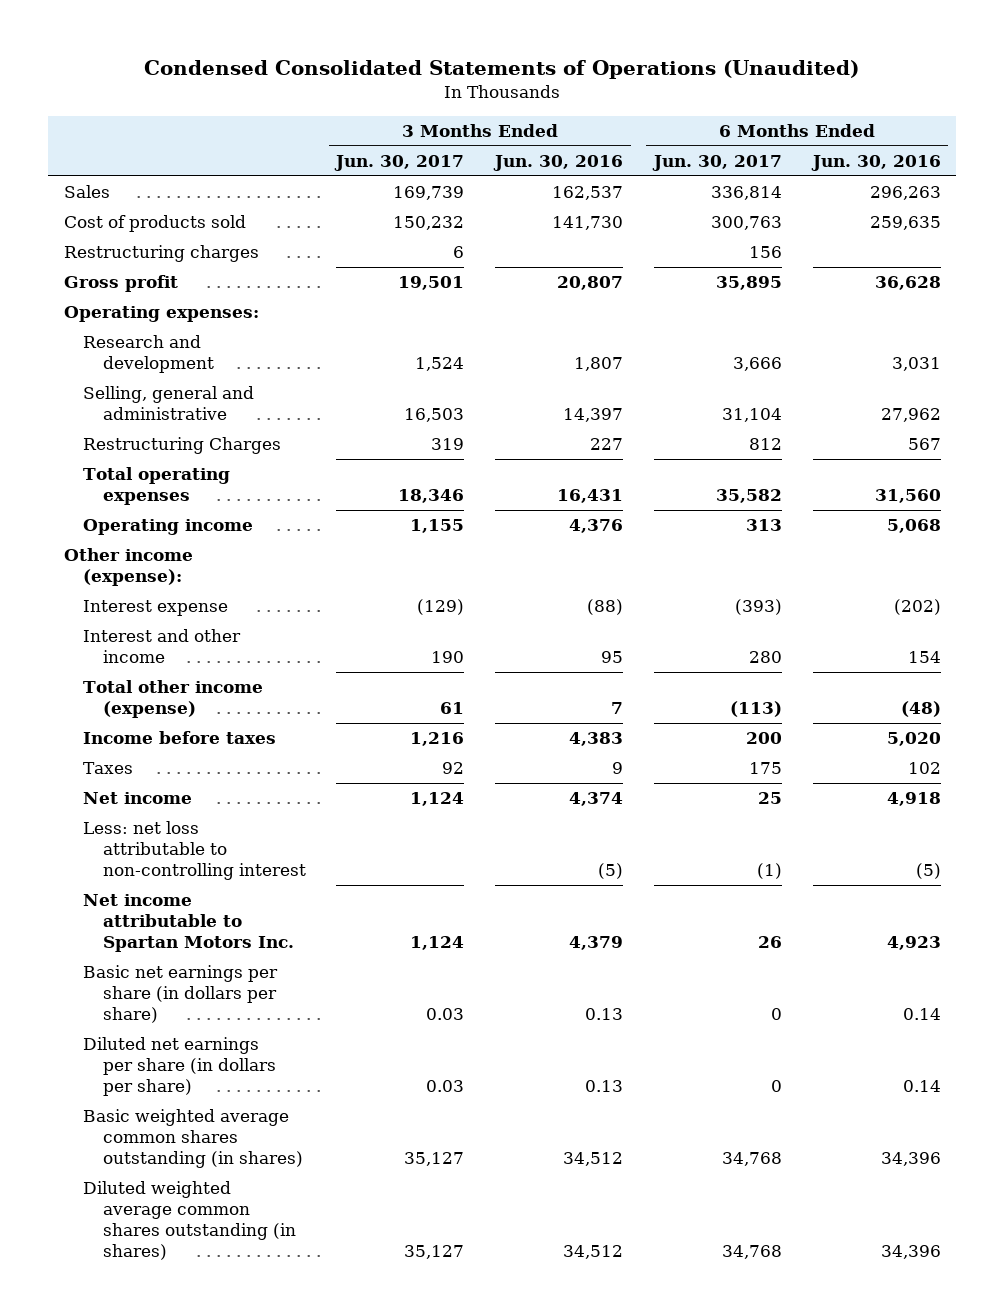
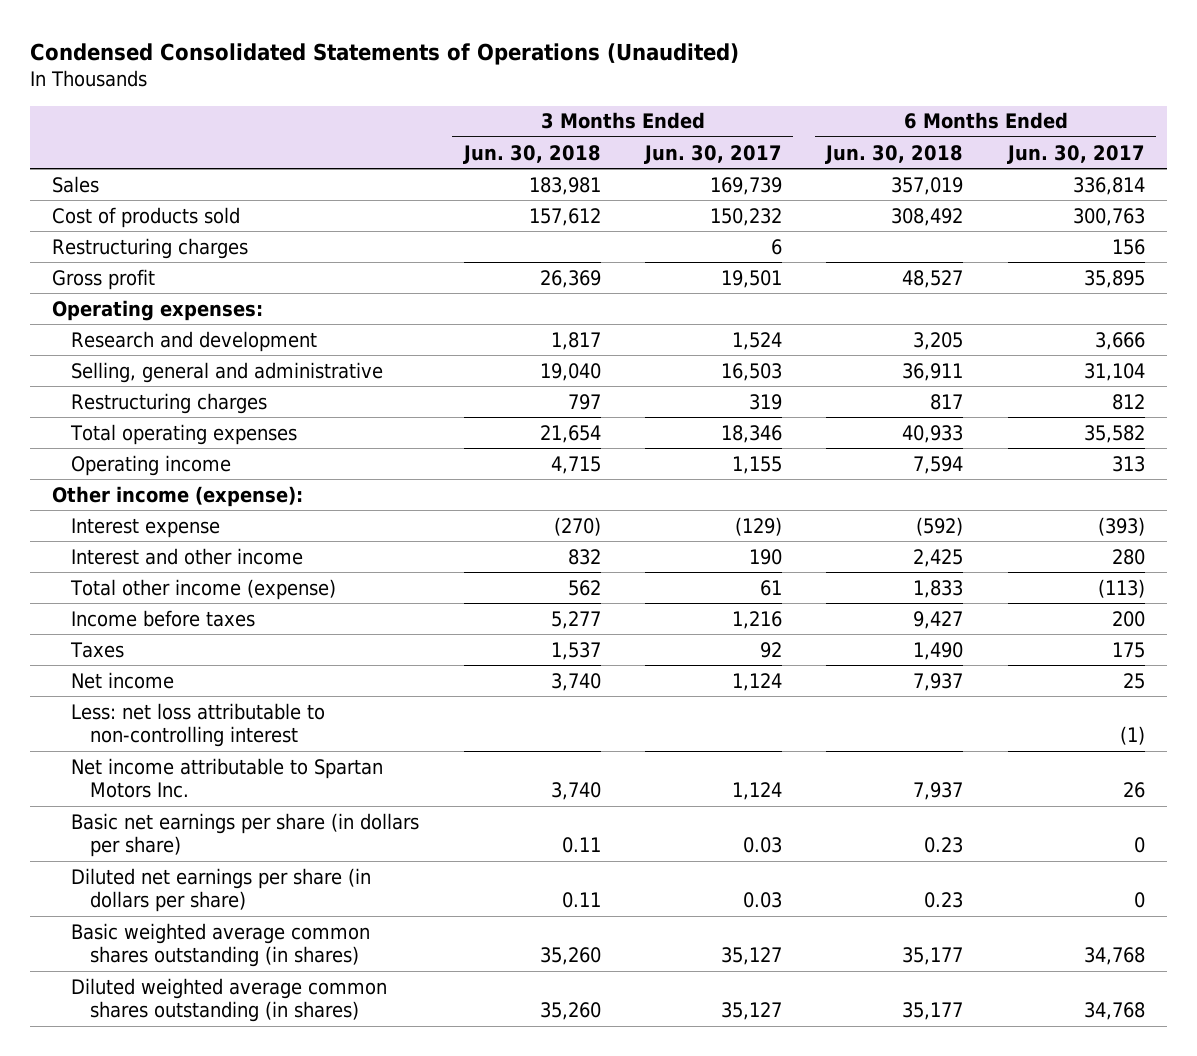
- | 3 Months Ended Jun. 30, 2017 | 3 Months Ended Jun. 30, 2016 | 6 Months Ended Jun. 30, 2017 | 6 Months Ended Jun. 30, 2016
+ | 3 Months Ended Jun. 30, 2018 | 3 Months Ended Jun. 30, 2017 | 6 Months Ended Jun. 30, 2018 | 6 Months Ended Jun. 30, 2017
- Restructuring Charges | 319 | 227 | 812 | 567
+ Restructuring charges | 797 | 319 | 817 | 812

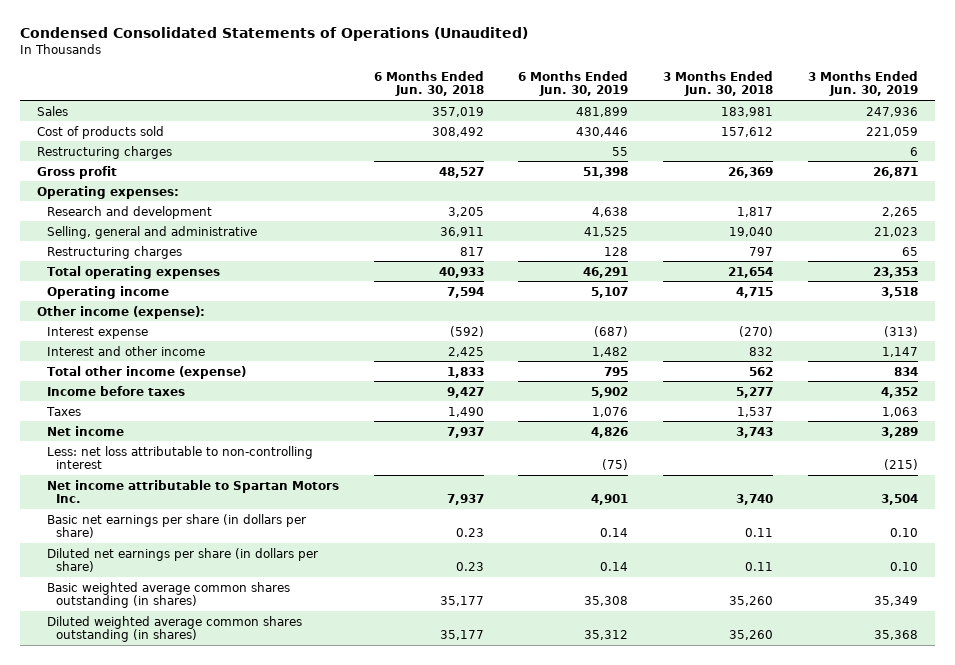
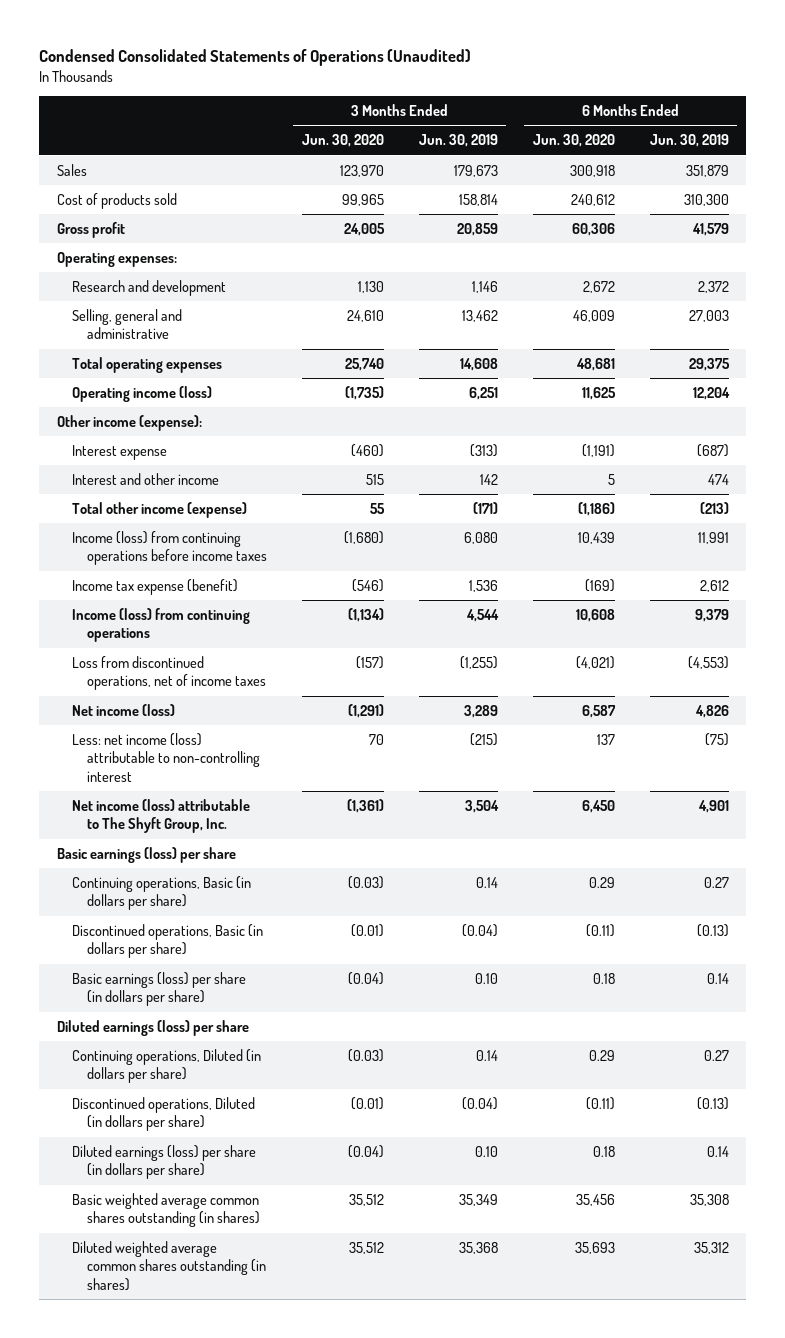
- | 6 Months Ended Jun. 30, 2018 | 6 Months Ended Jun. 30, 2019 | 3 Months Ended Jun. 30, 2018 | 3 Months Ended Jun. 30, 2019
+ | 3 Months Ended Jun. 30, 2020 | 3 Months Ended Jun. 30, 2019 | 6 Months Ended Jun. 30, 2020 | 6 Months Ended Jun. 30, 2019
- Sales | 357,019 | 481,899 | 183,981 | 247,936
- Cost of products sold | 308,492 | 430,446 | 157,612 | 221,059
- Restructuring charges | | 55 | | 6
- Gross profit | 48,527 | 51,398 | 26,369 | 26,871
+ Sales | 123,970 | 179,673 | 300,918 | 351,879
+ Cost of products sold | 99,965 | 158,814 | 240,612 | 310,300
+ Gross profit | 24,005 | 20,859 | 60,306 | 41,579
- Research and development | 3,205 | 4,638 | 1,817 | 2,265
- Selling, general and administrative | 36,911 | 41,525 | 19,040 | 21,023
- Restructuring charges | 817 | 128 | 797 | 65
- Total operating expenses | 40,933 | 46,291 | 21,654 | 23,353
- Operating income | 7,594 | 5,107 | 4,715 | 3,518
+ Research and development | 1,130 | 1,146 | 2,672 | 2,372
+ Selling, general and administrative | 24,610 | 13,462 | 46,009 | 27,003
+ Total operating expenses | 25,740 | 14,608 | 48,681 | 29,375
+ Operating income (loss) | (1,735) | 6,251 | 11,625 | 12,204
- Interest and other income | 2,425 | 1,482 | 832 | 1,147
- Total other income (expense) | 1,833 | 795 | 562 | 834
- Income before taxes | 9,427 | 5,902 | 5,277 | 4,352
- Taxes | 1,490 | 1,076 | 1,537 | 1,063
- Net income | 7,937 | 4,826 | 3,743 | 3,289
- Less: net loss attributable to non-controlling interest | | (75) | | (215)
- Net income attributable to Spartan Motors Inc. | 7,937 | 4,901 | 3,740 | 3,504
- Basic net earnings per share (in dollars per share) | 0.23 | 0.14 | 0.11 | 0.10
- Diluted net earnings per share (in dollars per share) | 0.23 | 0.14 | 0.11 | 0.10
+ Interest and other income | 515 | 142 | 5 | 474
+ Total other income (expense) | 55 | (171) | (1,186) | (213)
+ Income (loss) from continuing operations before income taxes | (1,680) | 6,080 | 10,439 | 11,991
+ Income tax expense (benefit) | (546) | 1,536 | (169) | 2,612
+ Income (loss) from continuing operations | (1,134) | 4,544 | 10,608 | 9,379
+ Loss from discontinued operations, net of income taxes | (157) | (1,255) | (4,021) | (4,553)
+ Net income (loss) | (1,291) | 3,289 | 6,587 | 4,826
+ Less: net income (loss) attributable to non-controlling interest | 70 | (215) | 137 | (75)
+ Net income (loss) attributable to The Shyft Group, Inc. | (1,361) | 3,504 | 6,450 | 4,901
+ Basic earnings (loss) per share
+ Continuing operations, Basic (in dollars per share) | (0.03) | 0.14 | 0.29 | 0.27
+ Discontinued operations, Basic (in dollars per share) | (0.01) | (0.04) | (0.11) | (0.13)
+ Basic earnings (loss) per share (in dollars per share) | (0.04) | 0.10 | 0.18 | 0.14
+ Diluted earnings (loss) per share
+ Continuing operations, Diluted (in dollars per share) | (0.03) | 0.14 | 0.29 | 0.27
+ Discontinued operations, Diluted (in dollars per share) | (0.01) | (0.04) | (0.11) | (0.13)
+ Diluted earnings (loss) per share (in dollars per share) | (0.04) | 0.10 | 0.18 | 0.14

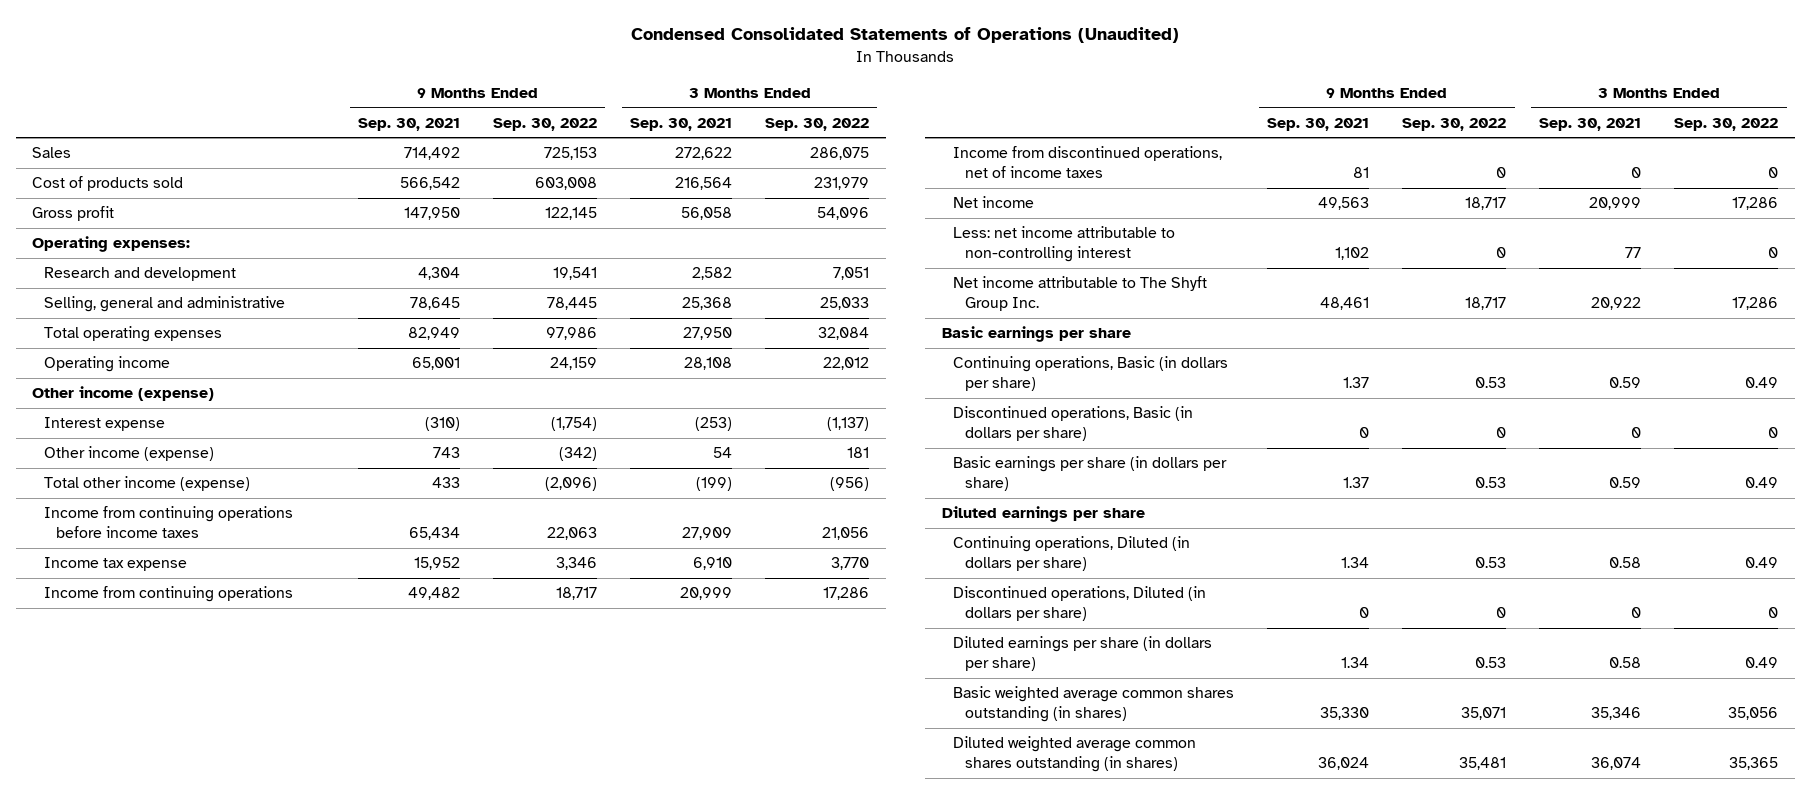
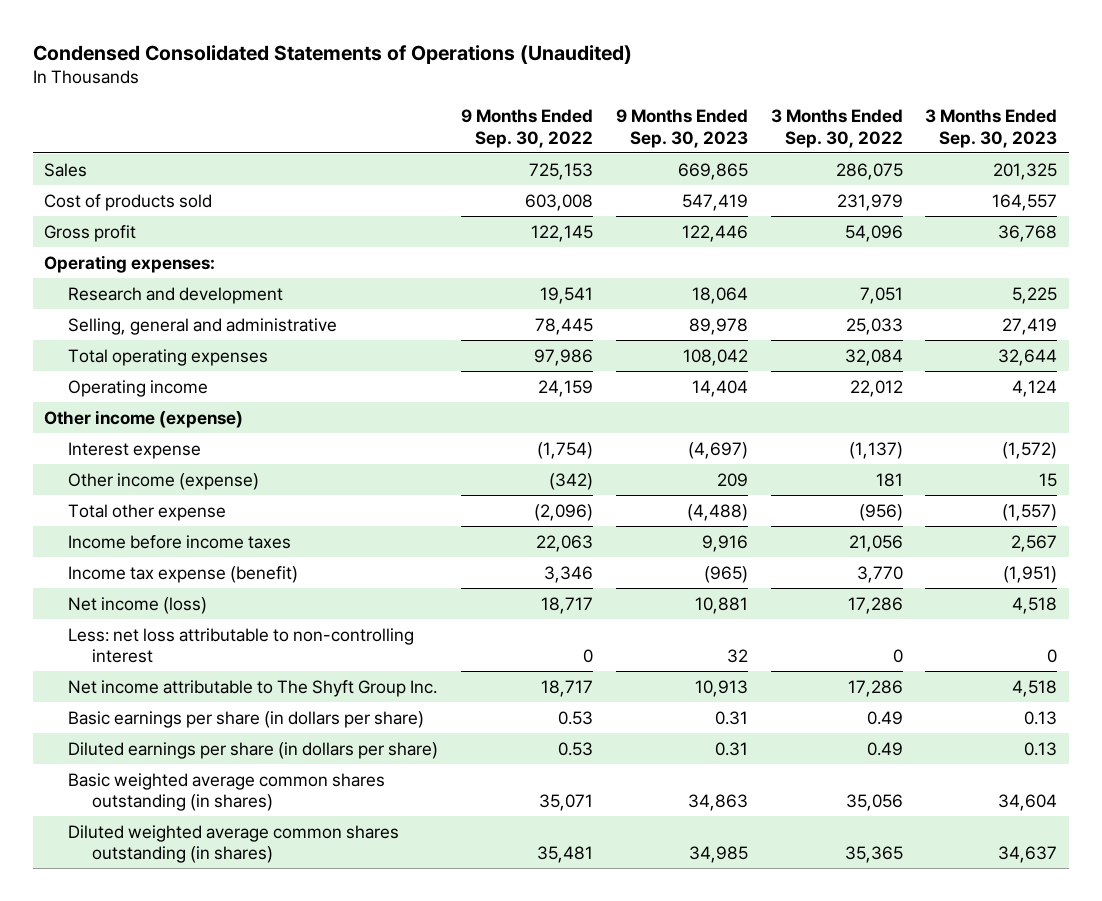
- | 9 Months Ended Sep. 30, 2021 | 9 Months Ended Sep. 30, 2022 | 3 Months Ended Sep. 30, 2021 | 3 Months Ended Sep. 30, 2022
+ | 9 Months Ended Sep. 30, 2022 | 9 Months Ended Sep. 30, 2023 | 3 Months Ended Sep. 30, 2022 | 3 Months Ended Sep. 30, 2023
- Total other income (expense) | 433 | (2,096) | (199) | (956)
- Income from continuing operations before income taxes | 65,434 | 22,063 | 27,909 | 21,056
- Income tax expense | 15,952 | 3,346 | 6,910 | 3,770
- Income from continuing operations | 49,482 | 18,717 | 20,999 | 17,286
- Income from discontinued operations, net of income taxes | 81 | 0 | 0 | 0
- Net income | 49,563 | 18,717 | 20,999 | 17,286
- Less: net income attributable to non-controlling interest | 1,102 | 0 | 77 | 0
+ Total other expense | (2,096) | (4,488) | (956) | (1,557)
+ Income before income taxes | 22,063 | 9,916 | 21,056 | 2,567
+ Income tax expense (benefit) | 3,346 | (965) | 3,770 | (1,951)
+ Net income (loss) | 18,717 | 10,881 | 17,286 | 4,518
+ Less: net loss attributable to non-controlling interest | 0 | 32 | 0 | 0
- Basic earnings per share
- Continuing operations, Basic (in dollars per share) | 1.37 | 0.53 | 0.59 | 0.49
- Discontinued operations, Basic (in dollars per share) | 0 | 0 | 0 | 0
- Diluted earnings per share
- Continuing operations, Diluted (in dollars per share) | 1.34 | 0.53 | 0.58 | 0.49
- Discontinued operations, Diluted (in dollars per share) | 0 | 0 | 0 | 0

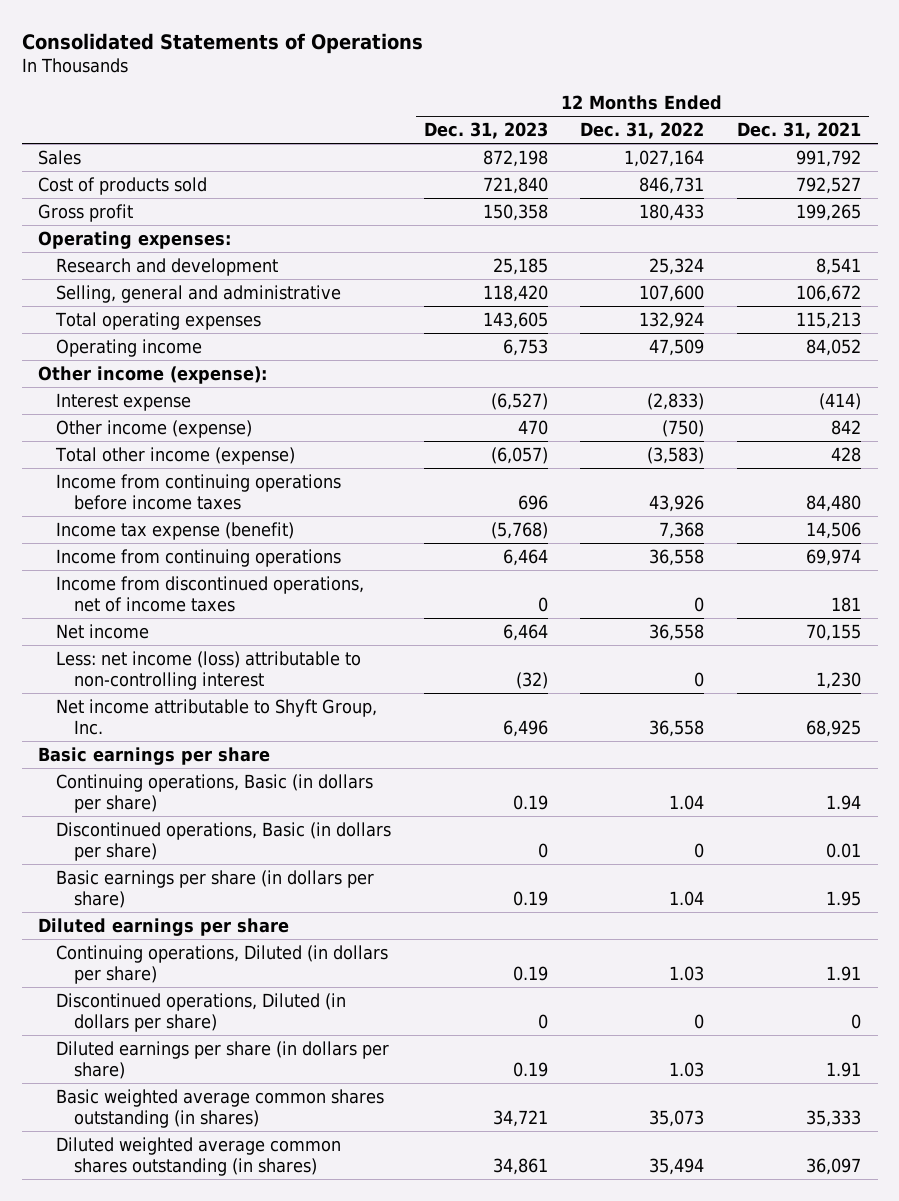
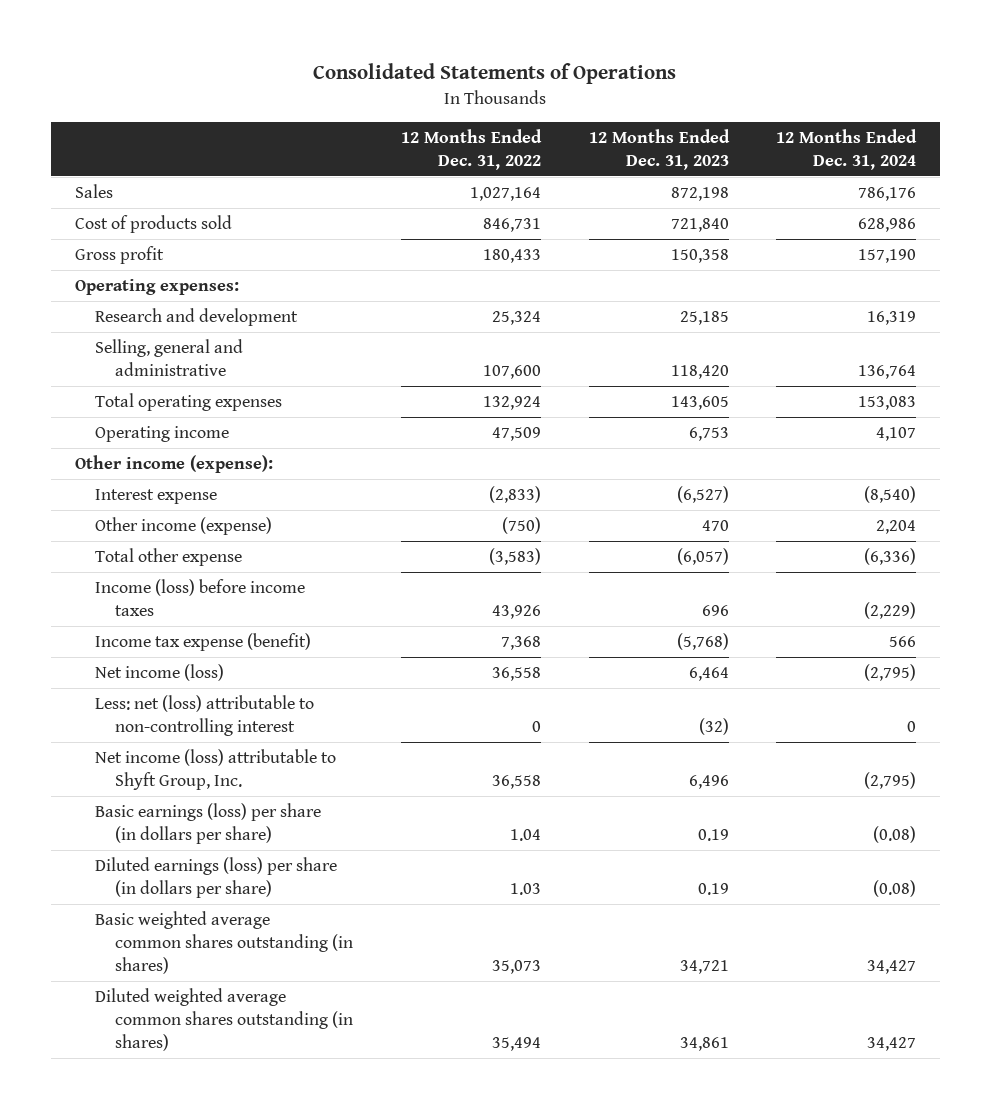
- | 12 Months Ended Dec. 31, 2023 | 12 Months Ended Dec. 31, 2022 | 12 Months Ended Dec. 31, 2021
+ | 12 Months Ended Dec. 31, 2022 | 12 Months Ended Dec. 31, 2023 | 12 Months Ended Dec. 31, 2024
- Total other income (expense) | (6,057) | (3,583) | 428
- Income from continuing operations before income taxes | 696 | 43,926 | 84,480
+ Total other expense | (3,583) | (6,057) | (6,336)
+ Income (loss) before income taxes | 43,926 | 696 | (2,229)
- Income from continuing operations | 6,464 | 36,558 | 69,974
- Income from discontinued operations, net of income taxes | 0 | 0 | 181
- Net income | 6,464 | 36,558 | 70,155
- Less: net income (loss) attributable to non-controlling interest | (32) | 0 | 1,230
- Net income attributable to Shyft Group, Inc. | 6,496 | 36,558 | 68,925
- Basic earnings per share
- Continuing operations, Basic (in dollars per share) | 0.19 | 1.04 | 1.94
- Discontinued operations, Basic (in dollars per share) | 0 | 0 | 0.01
- Basic earnings per share (in dollars per share) | 0.19 | 1.04 | 1.95
- Diluted earnings per share
- Continuing operations, Diluted (in dollars per share) | 0.19 | 1.03 | 1.91
- Discontinued operations, Diluted (in dollars per share) | 0 | 0 | 0
- Diluted earnings per share (in dollars per share) | 0.19 | 1.03 | 1.91
+ Net income (loss) | 36,558 | 6,464 | (2,795)
+ Less: net (loss) attributable to non-controlling interest | 0 | (32) | 0
+ Net income (loss) attributable to Shyft Group, Inc. | 36,558 | 6,496 | (2,795)
+ Basic earnings (loss) per share (in dollars per share) | 1.04 | 0.19 | (0.08)
+ Diluted earnings (loss) per share (in dollars per share) | 1.03 | 0.19 | (0.08)

